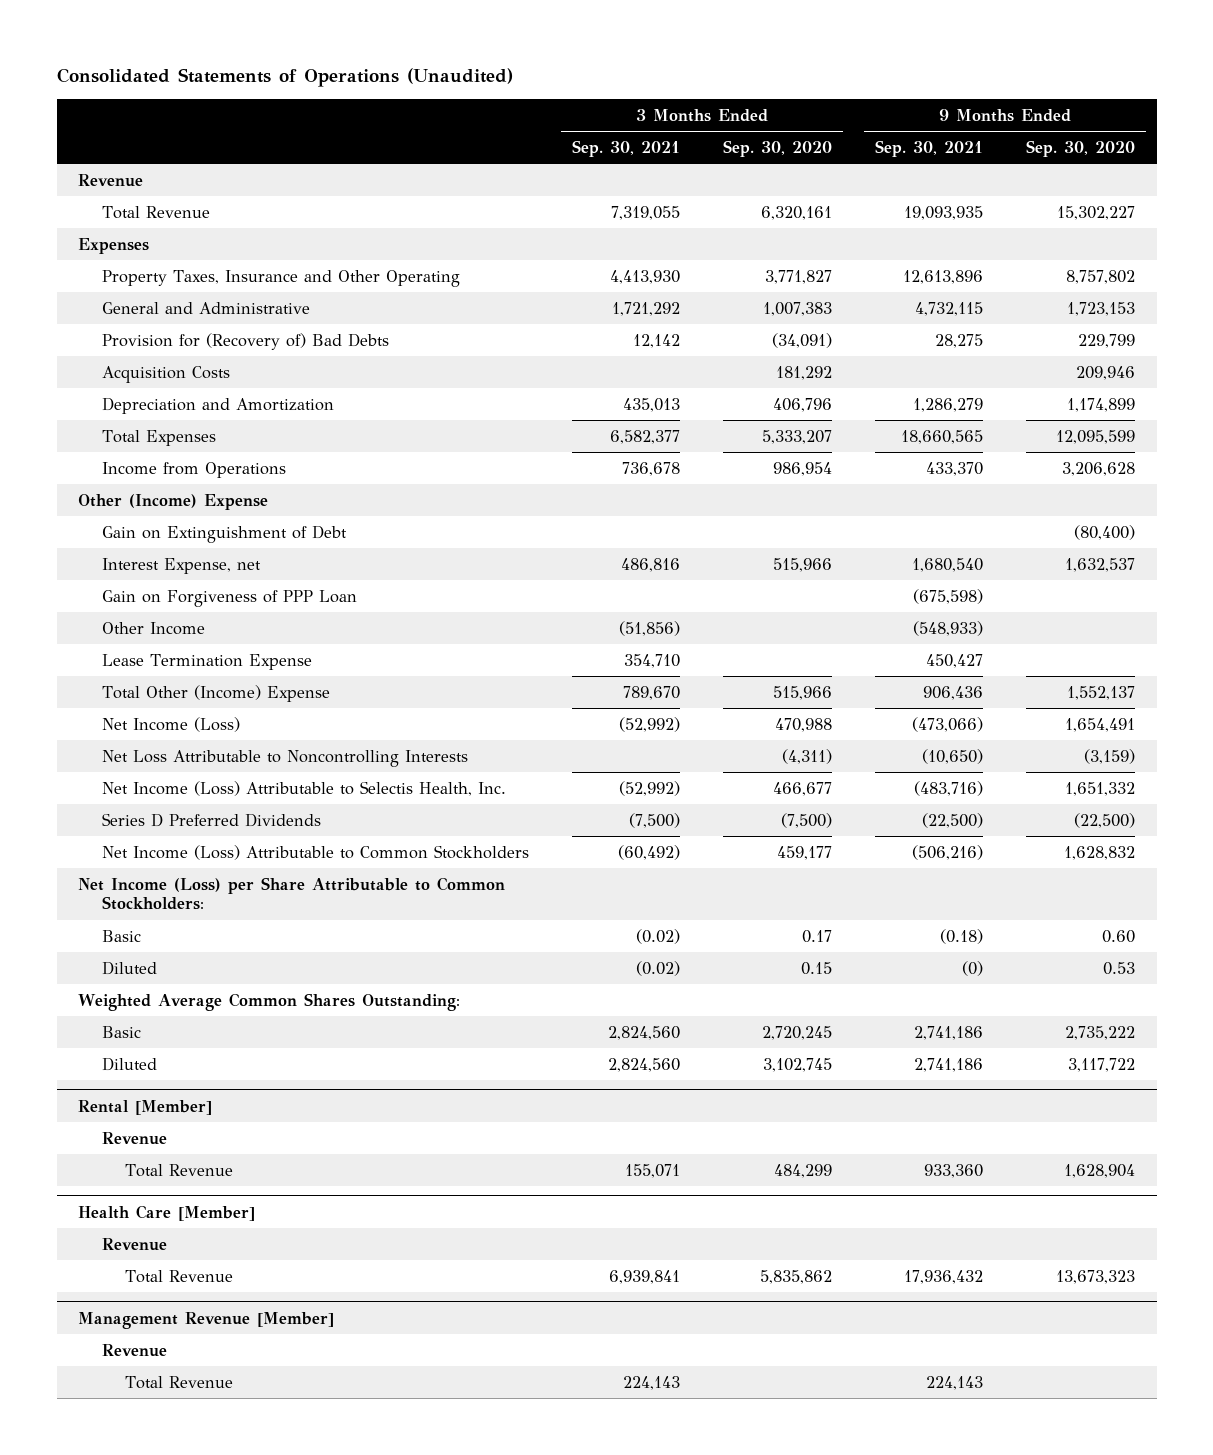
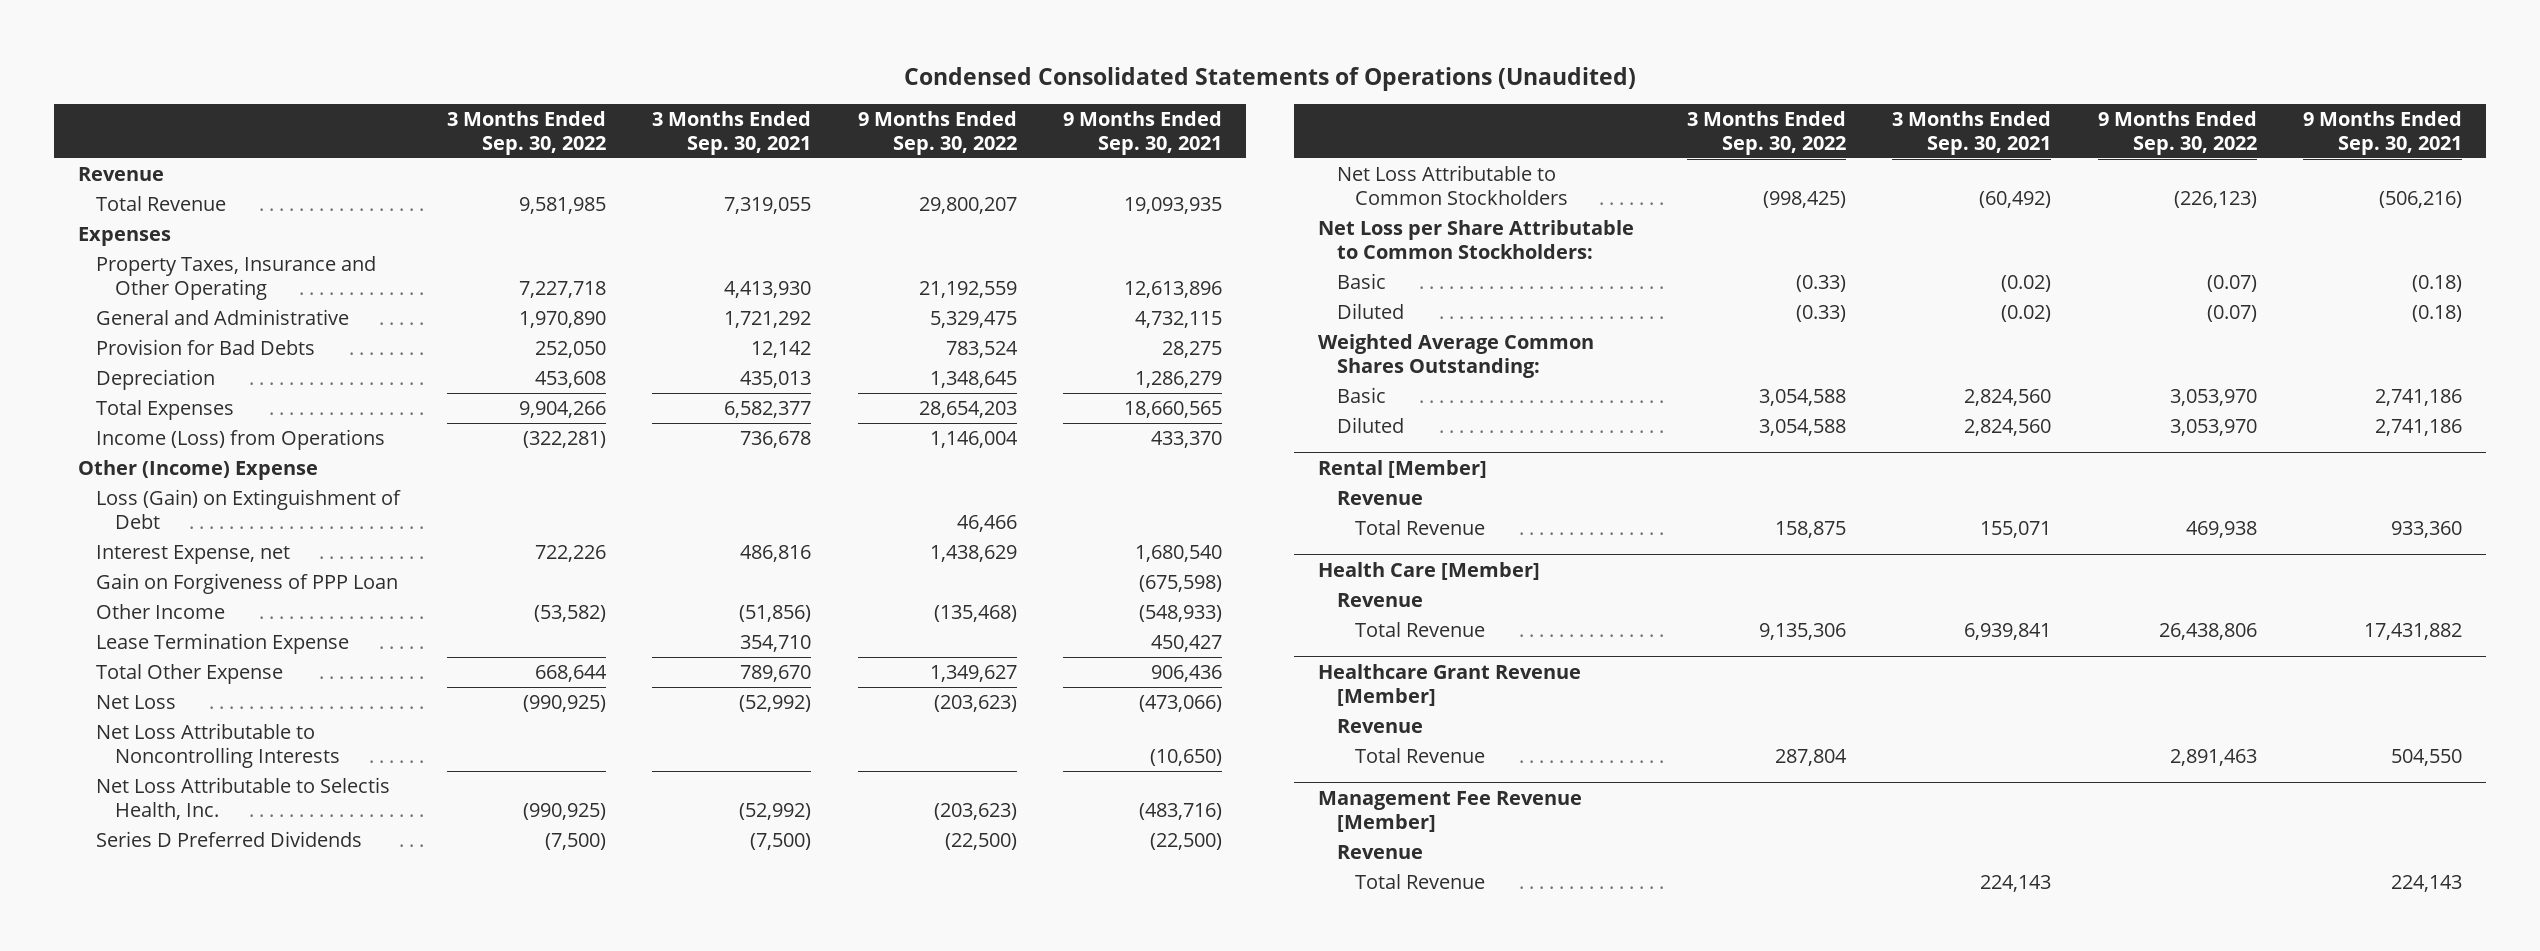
- Consolidated Statements of Operations (Unaudited)
+ Condensed Consolidated Statements of Operations (Unaudited)
- | 3 Months Ended Sep. 30, 2021 | 3 Months Ended Sep. 30, 2020 | 9 Months Ended Sep. 30, 2021 | 9 Months Ended Sep. 30, 2020
+ | 3 Months Ended Sep. 30, 2022 | 3 Months Ended Sep. 30, 2021 | 9 Months Ended Sep. 30, 2022 | 9 Months Ended Sep. 30, 2021
- Provision for (Recovery of) Bad Debts | 12,142 | (34,091) | 28,275 | 229,799
- Acquisition Costs | | 181,292 | | 209,946
- Depreciation and Amortization | 435,013 | 406,796 | 1,286,279 | 1,174,899
+ Provision for Bad Debts | 252,050 | 12,142 | 783,524 | 28,275
+ Depreciation | 453,608 | 435,013 | 1,348,645 | 1,286,279
- Income from Operations | 736,678 | 986,954 | 433,370 | 3,206,628
+ Income (Loss) from Operations | (322,281) | 736,678 | 1,146,004 | 433,370
- Gain on Extinguishment of Debt | | | | (80,400)
+ Loss (Gain) on Extinguishment of Debt | | | 46,466 |
- Total Other (Income) Expense | 789,670 | 515,966 | 906,436 | 1,552,137
- Net Income (Loss) | (52,992) | 470,988 | (473,066) | 1,654,491
+ Total Other Expense | 668,644 | 789,670 | 1,349,627 | 906,436
+ Net Loss | (990,925) | (52,992) | (203,623) | (473,066)
- Net Income (Loss) Attributable to Selectis Health, Inc. | (52,992) | 466,677 | (483,716) | 1,651,332
+ Net Loss Attributable to Selectis Health, Inc. | (990,925) | (52,992) | (203,623) | (483,716)
- Net Income (Loss) Attributable to Common Stockholders | (60,492) | 459,177 | (506,216) | 1,628,832
- Net Income (Loss) per Share Attributable to Common Stockholders:
+ Net Loss Attributable to Common Stockholders | (998,425) | (60,492) | (226,123) | (506,216)
+ Net Loss per Share Attributable to Common Stockholders:
- Diluted | (0.02) | 0.15 | (0) | 0.53
+ Diluted | (0.33) | (0.02) | (0.07) | (0.18)
@ Health Care [Member]
- Total Revenue | 6,939,841 | 5,835,862 | 17,936,432 | 13,673,323
- Management Revenue [Member]
@ Health Care [Member]
+ Total Revenue | 9,135,306 | 6,939,841 | 26,438,806 | 17,431,882
+ Healthcare Grant Revenue [Member]
+ Total Revenue | 287,804 | | 2,891,463 | 504,550
+ Management Fee Revenue [Member]
+ Revenue

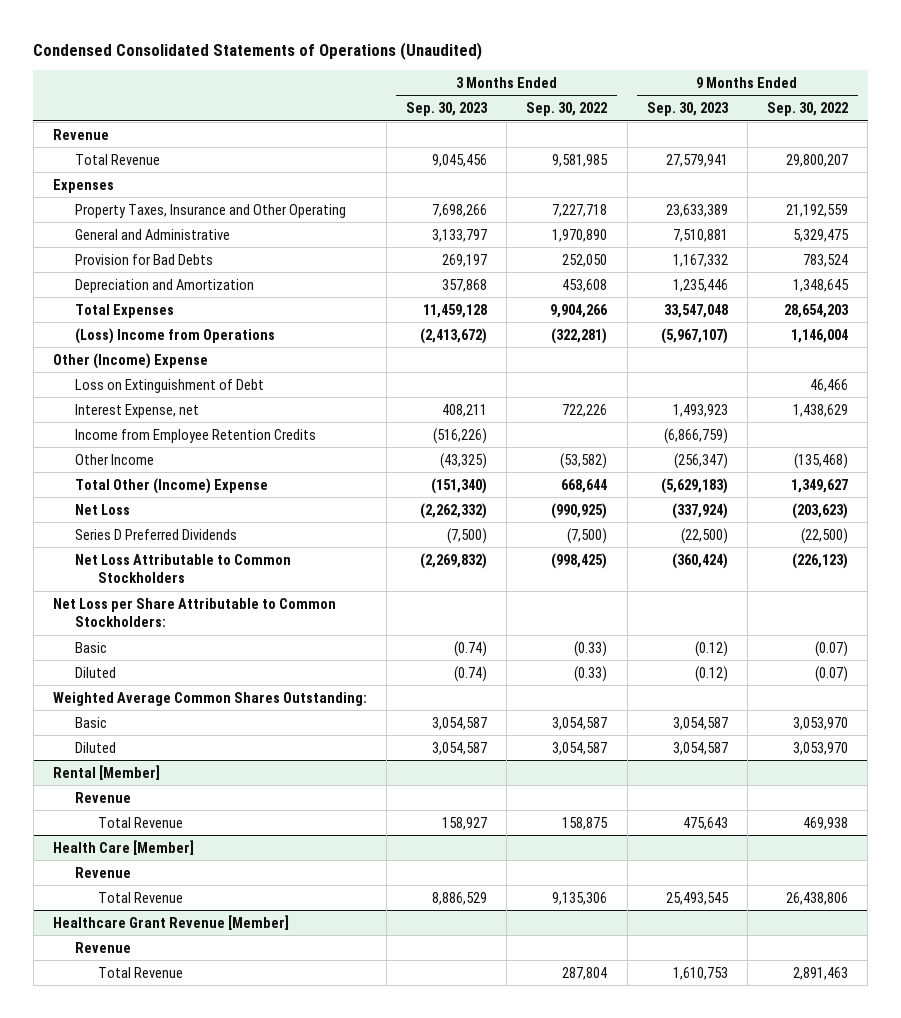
- | 3 Months Ended Sep. 30, 2022 | 3 Months Ended Sep. 30, 2021 | 9 Months Ended Sep. 30, 2022 | 9 Months Ended Sep. 30, 2021
+ | 3 Months Ended Sep. 30, 2023 | 3 Months Ended Sep. 30, 2022 | 9 Months Ended Sep. 30, 2023 | 9 Months Ended Sep. 30, 2022
- Depreciation | 453,608 | 435,013 | 1,348,645 | 1,286,279
+ Depreciation and Amortization | 357,868 | 453,608 | 1,235,446 | 1,348,645
- Income (Loss) from Operations | (322,281) | 736,678 | 1,146,004 | 433,370
+ (Loss) Income from Operations | (2,413,672) | (322,281) | (5,967,107) | 1,146,004
- Loss (Gain) on Extinguishment of Debt | | | 46,466 |
+ Loss on Extinguishment of Debt | | | | 46,466
- Gain on Forgiveness of PPP Loan | | | | (675,598)
+ Income from Employee Retention Credits | (516,226) | | (6,866,759) |
- Lease Termination Expense | | 354,710 | | 450,427
- Total Other Expense | 668,644 | 789,670 | 1,349,627 | 906,436
+ Total Other (Income) Expense | (151,340) | 668,644 | (5,629,183) | 1,349,627
- Net Loss Attributable to Noncontrolling Interests | | | | (10,650)
- Net Loss Attributable to Selectis Health, Inc. | (990,925) | (52,992) | (203,623) | (483,716)
- Basic | 3,054,588 | 2,824,560 | 3,053,970 | 2,741,186
- Diluted | 3,054,588 | 2,824,560 | 3,053,970 | 2,741,186
+ Basic | 3,054,587 | 3,054,587 | 3,054,587 | 3,053,970
+ Diluted | 3,054,587 | 3,054,587 | 3,054,587 | 3,053,970
- Management Fee Revenue [Member]
- Revenue
- Total Revenue | | 224,143 | | 224,143

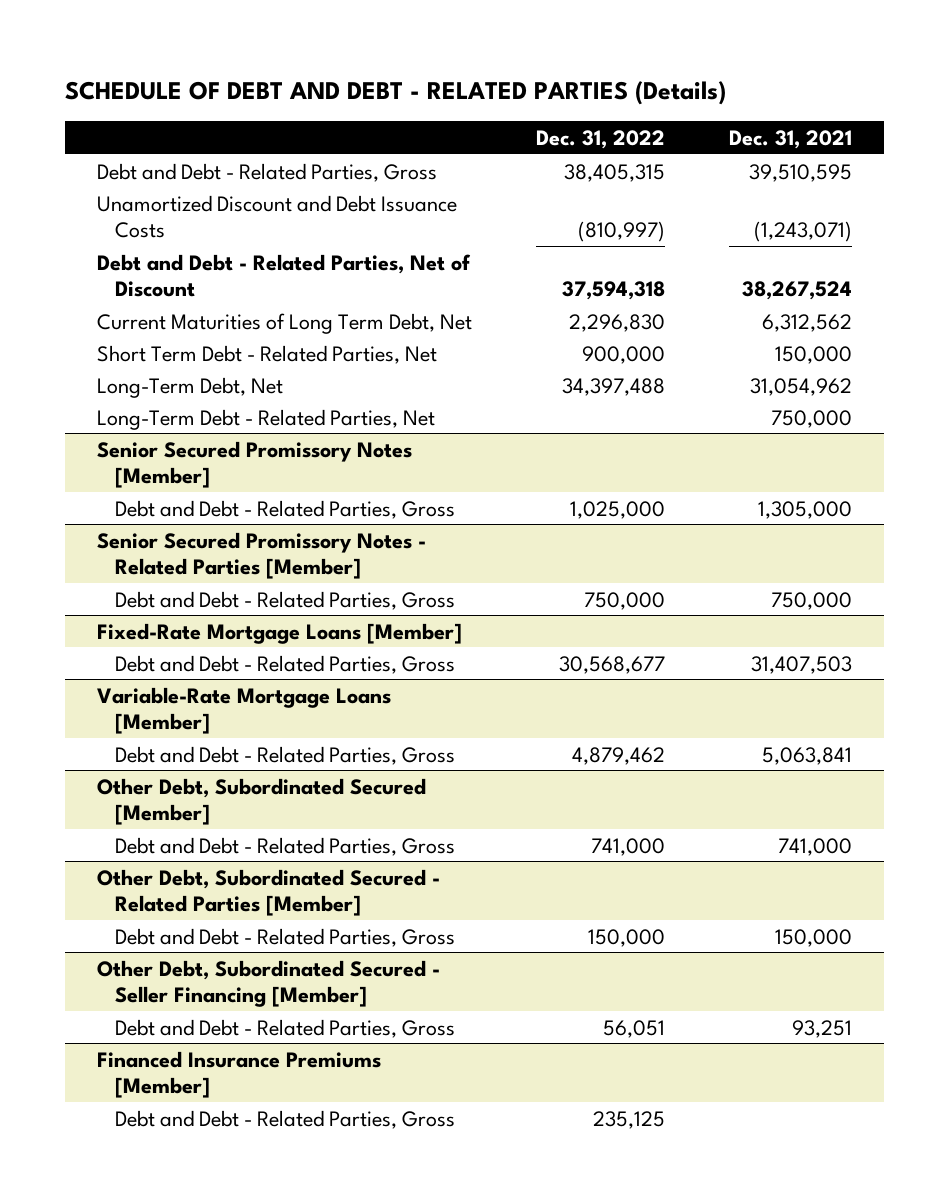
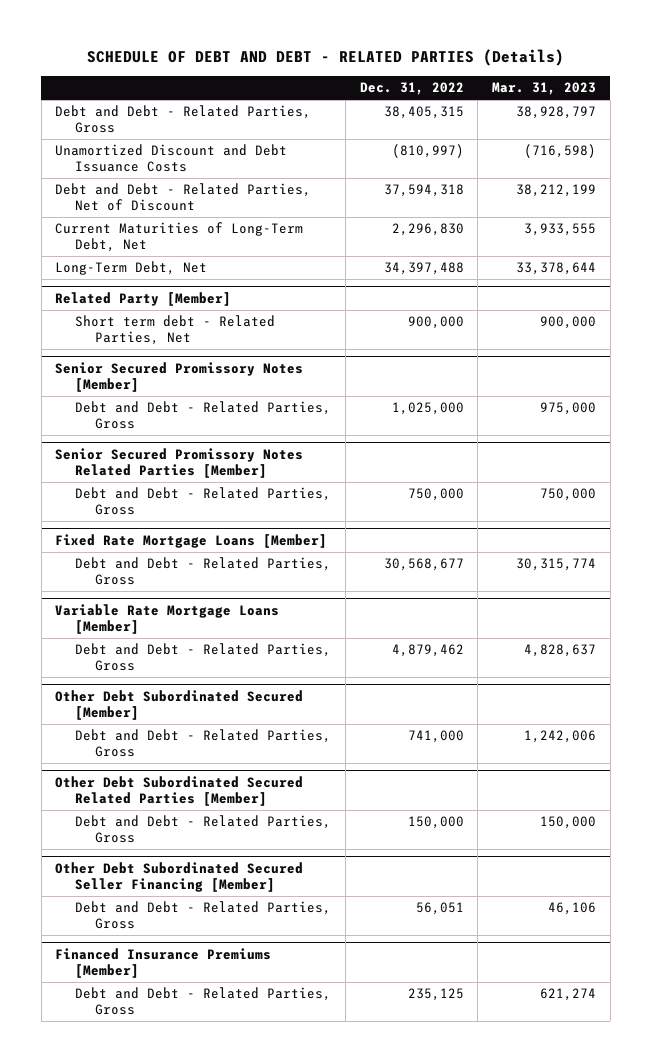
- | Dec. 31, 2022 | Dec. 31, 2021
+ | Dec. 31, 2022 | Mar. 31, 2023
- Current Maturities of Long Term Debt, Net | 2,296,830 | 6,312,562
- Short Term Debt - Related Parties, Net | 900,000 | 150,000
+ Current Maturities of Long-Term Debt, Net | 2,296,830 | 3,933,555
- Long-Term Debt - Related Parties, Net | | 750,000
+ Related Party [Member]
+ Short term debt - Related Parties, Net | 900,000 | 900,000
- Senior Secured Promissory Notes - Related Parties [Member]
+ Senior Secured Promissory Notes Related Parties [Member]
- Fixed-Rate Mortgage Loans [Member]
+ Fixed Rate Mortgage Loans [Member]
- Variable-Rate Mortgage Loans [Member]
+ Variable Rate Mortgage Loans [Member]
- Other Debt, Subordinated Secured [Member]
+ Other Debt Subordinated Secured [Member]
- Other Debt, Subordinated Secured - Related Parties [Member]
+ Other Debt Subordinated Secured Related Parties [Member]
- Other Debt, Subordinated Secured - Seller Financing [Member]
+ Other Debt Subordinated Secured Seller Financing [Member]

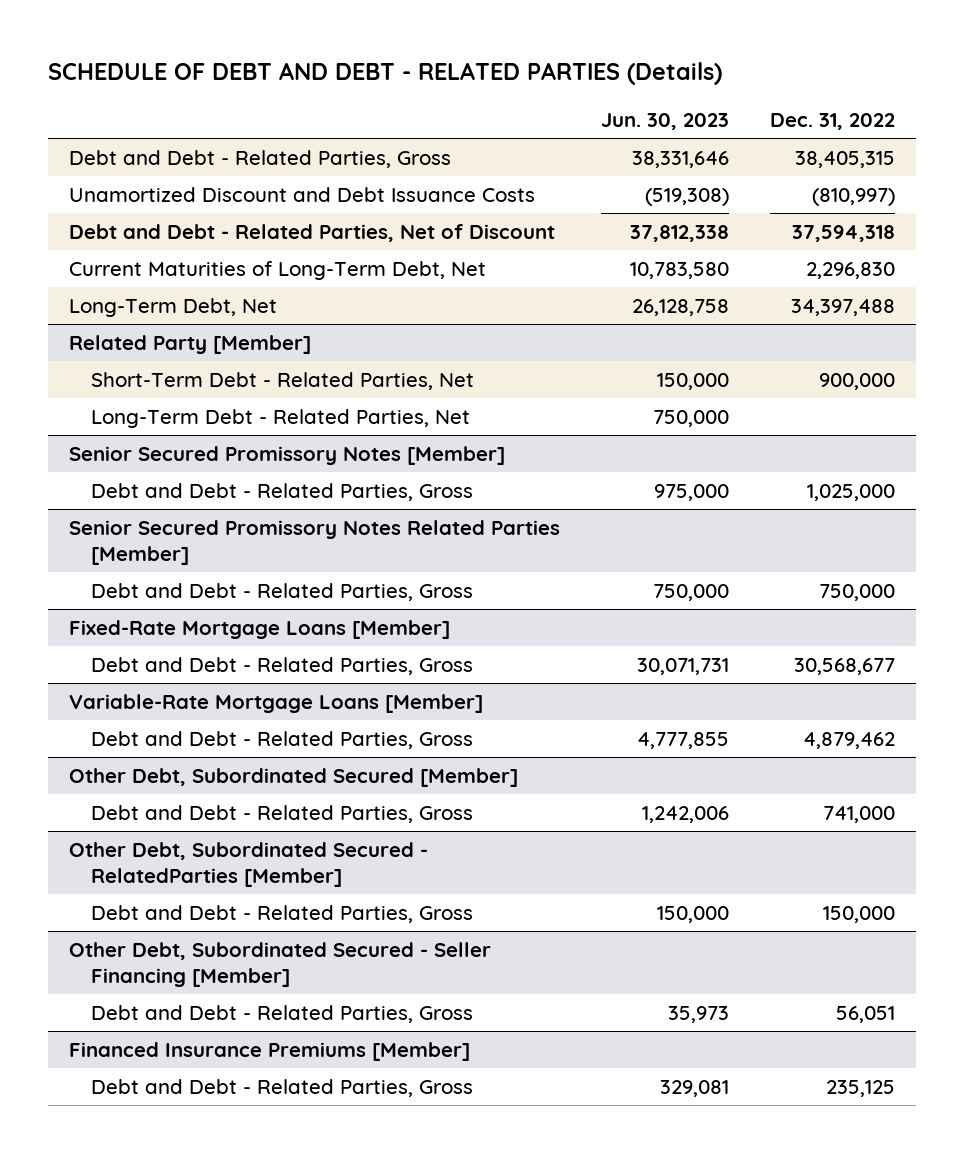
- | Dec. 31, 2022 | Mar. 31, 2023
+ | Jun. 30, 2023 | Dec. 31, 2022
@ Related Party [Member]
- Short term debt - Related Parties, Net | 900,000 | 900,000
+ Short-Term Debt - Related Parties, Net | 150,000 | 900,000
+ Long-Term Debt - Related Parties, Net | 750,000 |
- Fixed Rate Mortgage Loans [Member]
+ Fixed-Rate Mortgage Loans [Member]
- Variable Rate Mortgage Loans [Member]
+ Variable-Rate Mortgage Loans [Member]
- Other Debt Subordinated Secured [Member]
+ Other Debt, Subordinated Secured [Member]
- Other Debt Subordinated Secured Related Parties [Member]
+ Other Debt, Subordinated Secured - RelatedParties [Member]
- Other Debt Subordinated Secured Seller Financing [Member]
+ Other Debt, Subordinated Secured - Seller Financing [Member]

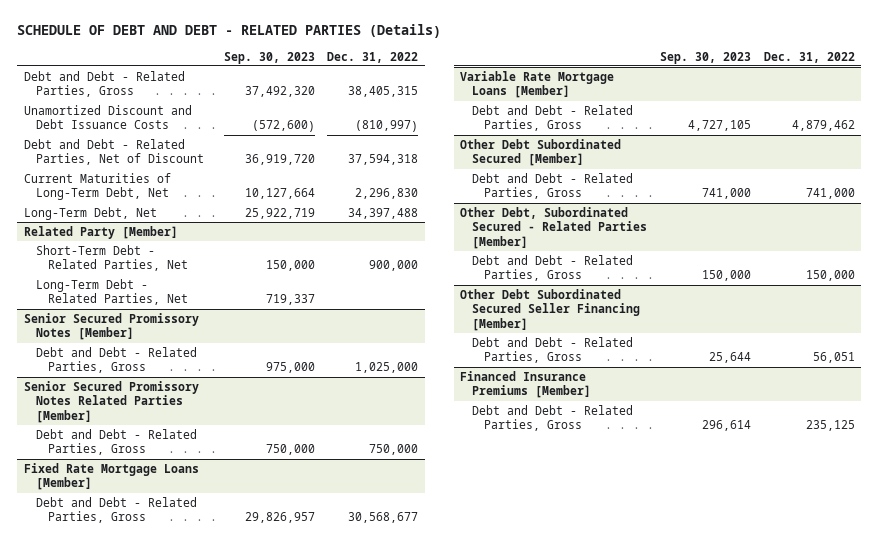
- | Jun. 30, 2023 | Dec. 31, 2022
+ | Sep. 30, 2023 | Dec. 31, 2022
- Fixed-Rate Mortgage Loans [Member]
+ Fixed Rate Mortgage Loans [Member]
- Variable-Rate Mortgage Loans [Member]
+ Variable Rate Mortgage Loans [Member]
- Other Debt, Subordinated Secured [Member]
+ Other Debt Subordinated Secured [Member]
- Other Debt, Subordinated Secured - RelatedParties [Member]
+ Other Debt, Subordinated Secured - Related Parties [Member]
- Other Debt, Subordinated Secured - Seller Financing [Member]
+ Other Debt Subordinated Secured Seller Financing [Member]

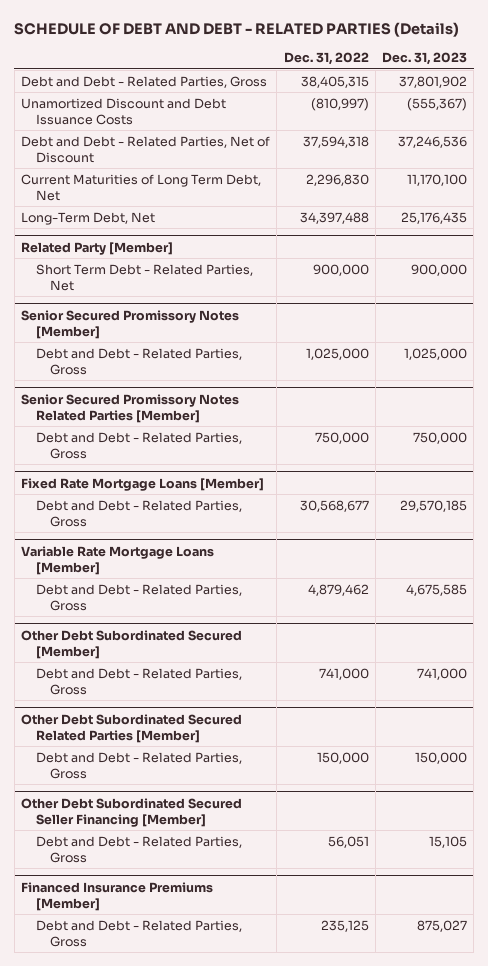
- | Sep. 30, 2023 | Dec. 31, 2022
+ | Dec. 31, 2022 | Dec. 31, 2023
- Current Maturities of Long-Term Debt, Net | 10,127,664 | 2,296,830
+ Current Maturities of Long Term Debt, Net | 2,296,830 | 11,170,100
@ Related Party [Member]
- Short-Term Debt - Related Parties, Net | 150,000 | 900,000
- Long-Term Debt - Related Parties, Net | 719,337 |
+ Short Term Debt - Related Parties, Net | 900,000 | 900,000
- Other Debt, Subordinated Secured - Related Parties [Member]
+ Other Debt Subordinated Secured Related Parties [Member]

